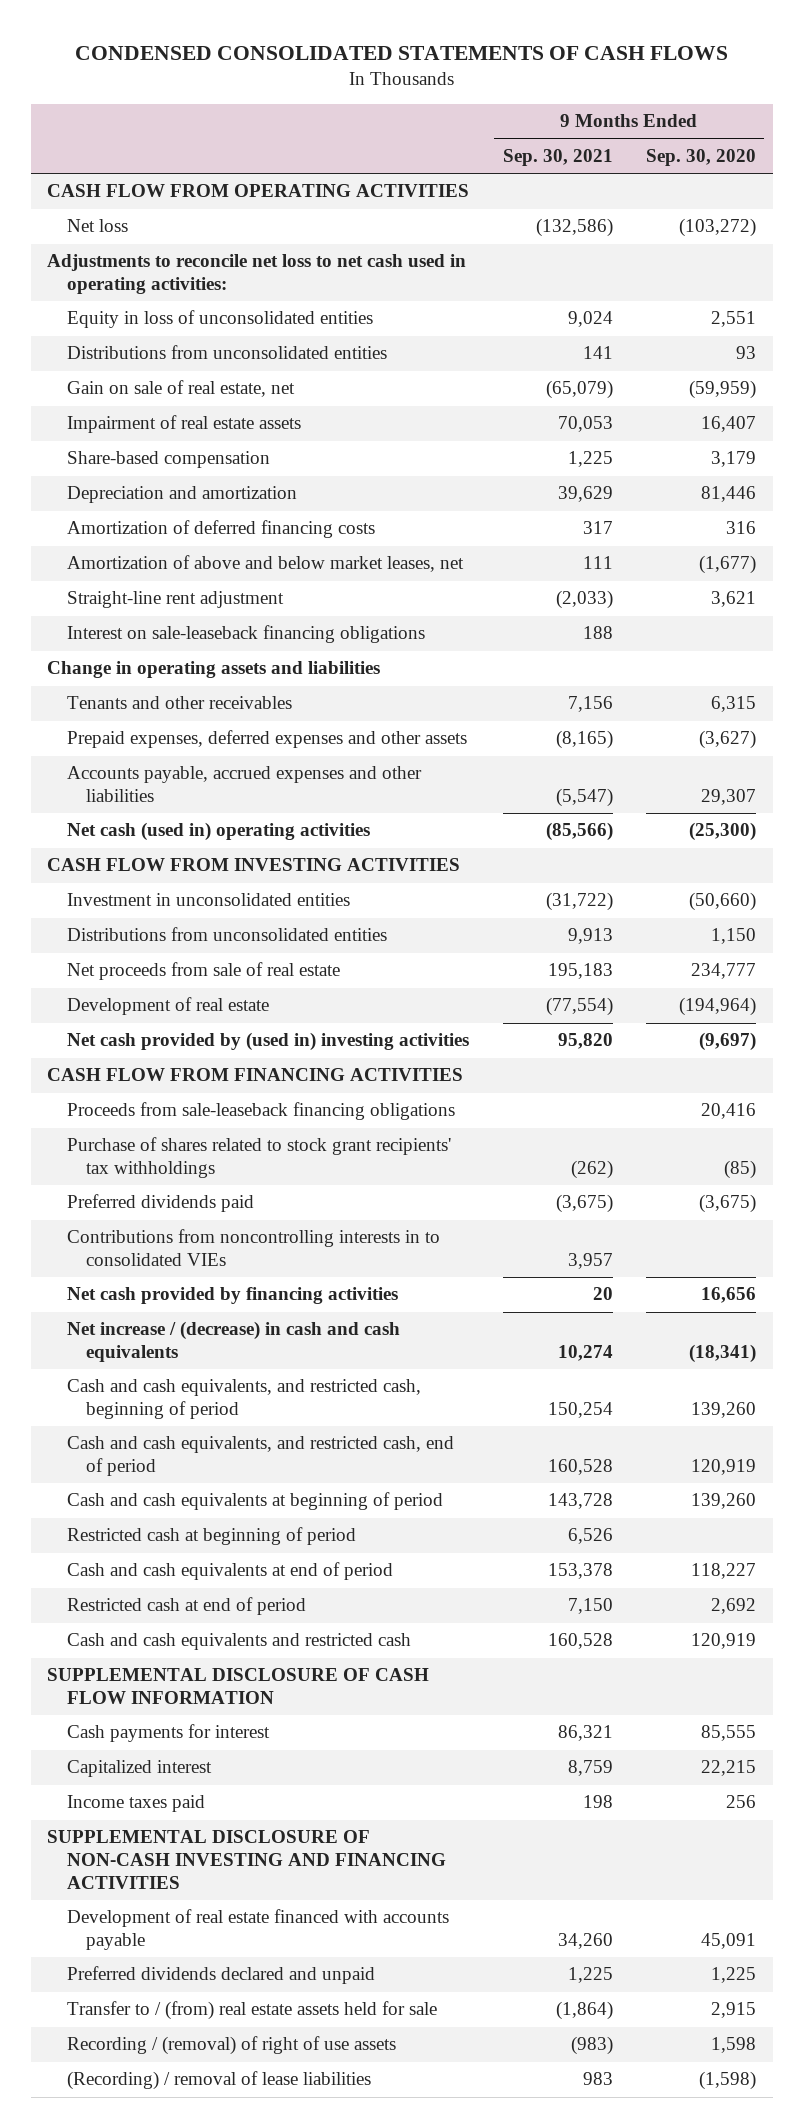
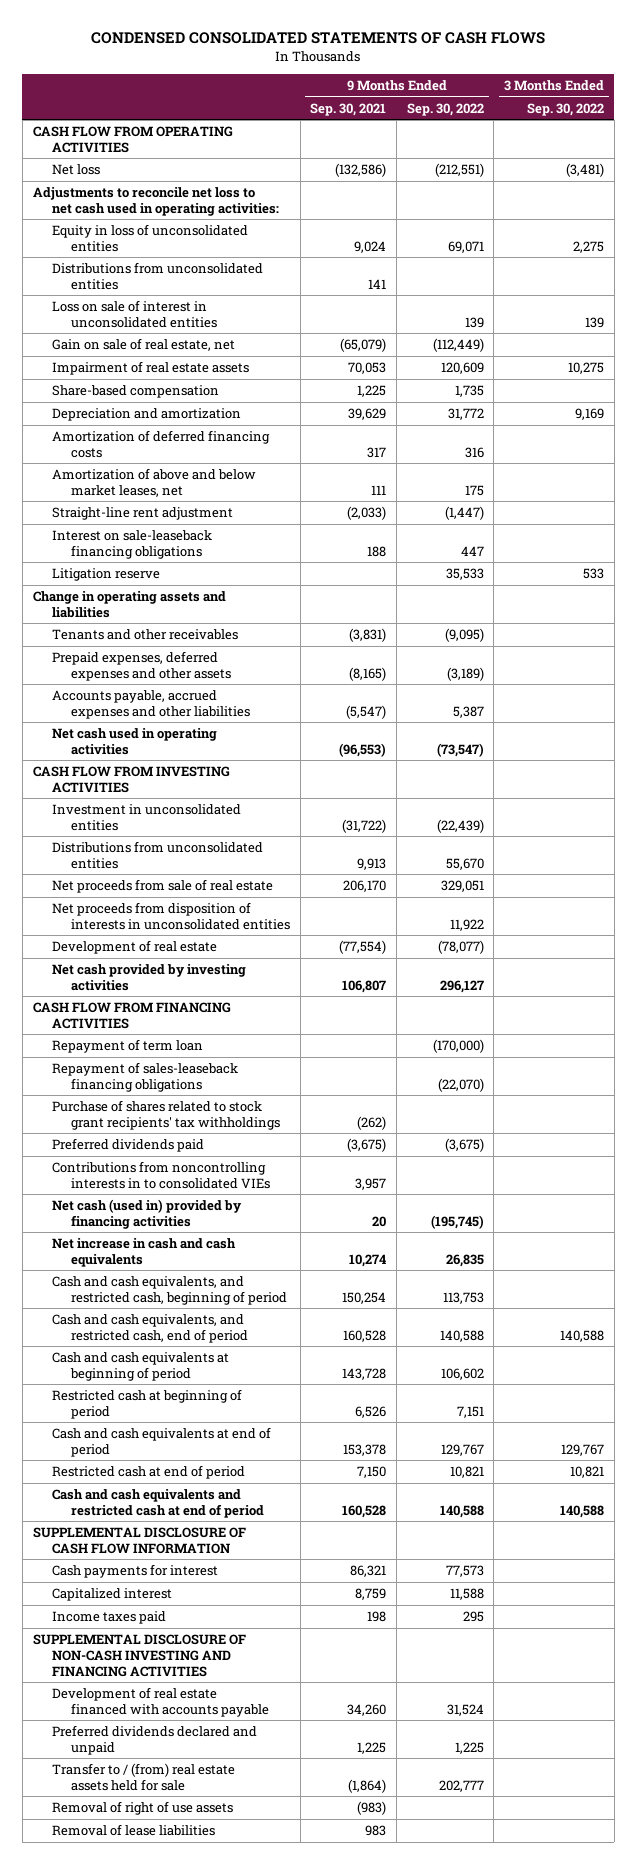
- | 9 Months Ended Sep. 30, 2021 | 9 Months Ended Sep. 30, 2020
+ | 9 Months Ended Sep. 30, 2021 | 9 Months Ended Sep. 30, 2022 | 3 Months Ended Sep. 30, 2022
+ Loss on sale of interest in unconsolidated entities | | 139 | 139
+ Litigation reserve | | 35,533 | 533
- Tenants and other receivables | 7,156 | 6,315
+ Tenants and other receivables | (3,831) | (9,095) |
- Net cash (used in) operating activities | (85,566) | (25,300)
+ Net cash used in operating activities | (96,553) | (73,547) |
- Net proceeds from sale of real estate | 195,183 | 234,777
+ Net proceeds from sale of real estate | 206,170 | 329,051 |
+ Net proceeds from disposition of interests in unconsolidated entities | | 11,922 |
- Net cash provided by (used in) investing activities | 95,820 | (9,697)
+ Net cash provided by investing activities | 106,807 | 296,127 |
- Proceeds from sale-leaseback financing obligations | | 20,416
+ Repayment of term loan | | (170,000) |
+ Repayment of sales-leaseback financing obligations | | (22,070) |
- Net cash provided by financing activities | 20 | 16,656
- Net increase / (decrease) in cash and cash equivalents | 10,274 | (18,341)
+ Net cash (used in) provided by financing activities | 20 | (195,745) |
+ Net increase in cash and cash equivalents | 10,274 | 26,835 |
- Cash and cash equivalents and restricted cash | 160,528 | 120,919
+ Cash and cash equivalents and restricted cash at end of period | 160,528 | 140,588 | 140,588
- Recording / (removal) of right of use assets | (983) | 1,598
- (Recording) / removal of lease liabilities | 983 | (1,598)
+ Removal of right of use assets | (983) | |
+ Removal of lease liabilities | 983 | |

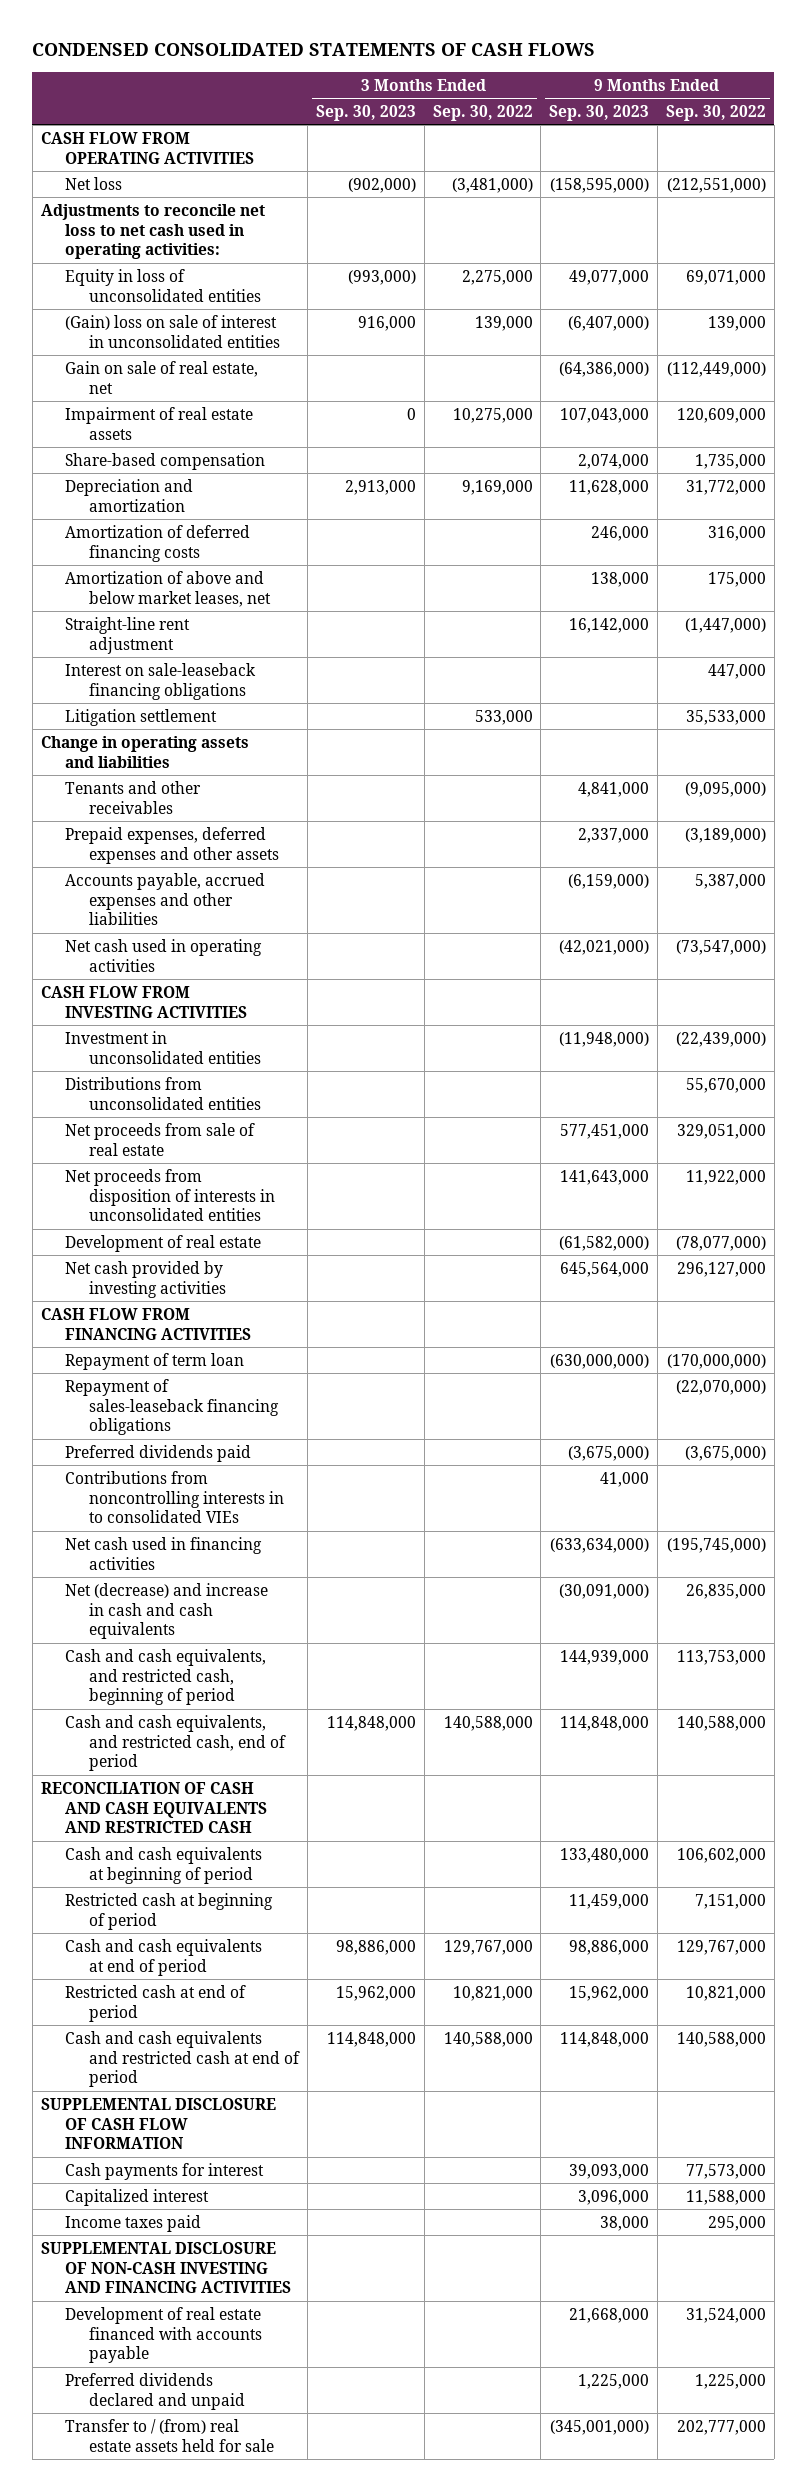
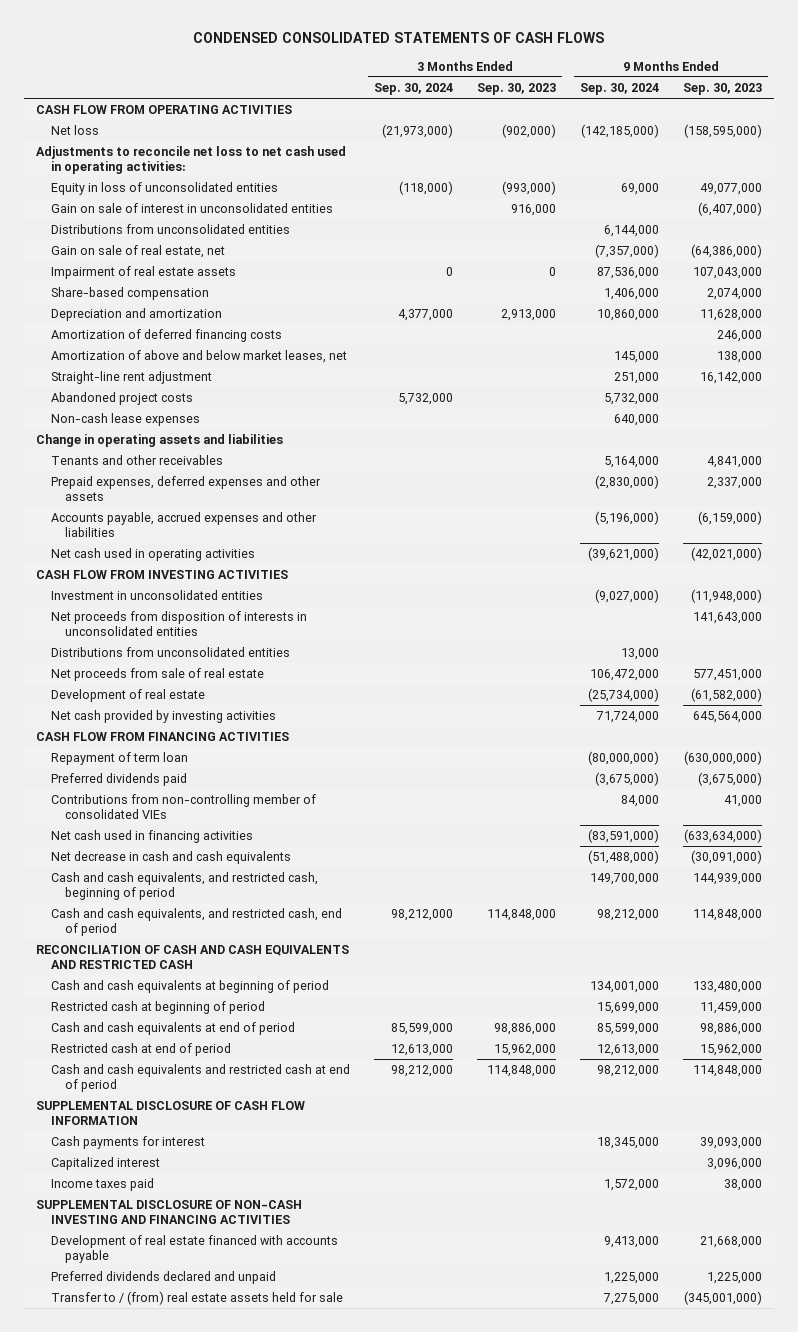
- | 3 Months Ended Sep. 30, 2023 | 3 Months Ended Sep. 30, 2022 | 9 Months Ended Sep. 30, 2023 | 9 Months Ended Sep. 30, 2022
+ | 3 Months Ended Sep. 30, 2024 | 3 Months Ended Sep. 30, 2023 | 9 Months Ended Sep. 30, 2024 | 9 Months Ended Sep. 30, 2023
- (Gain) loss on sale of interest in unconsolidated entities | 916,000 | 139,000 | (6,407,000) | 139,000
+ Gain on sale of interest in unconsolidated entities | | 916,000 | | (6,407,000)
+ Distributions from unconsolidated entities | | | 6,144,000 |
- Interest on sale-leaseback financing obligations | | | | 447,000
- Litigation settlement | | 533,000 | | 35,533,000
+ Abandoned project costs | 5,732,000 | | 5,732,000 |
+ Non-cash lease expenses | | | 640,000 |
moved up: Net proceeds from disposition of interests in unconsolidated entities | | | | 141,643,000
- Repayment of sales-leaseback financing obligations | | | | (22,070,000)
- Contributions from noncontrolling interests in to consolidated VIEs | | | 41,000 |
+ Contributions from non-controlling member of consolidated VIEs | | | 84,000 | 41,000
- Net (decrease) and increase in cash and cash equivalents | | | (30,091,000) | 26,835,000
+ Net decrease in cash and cash equivalents | | | (51,488,000) | (30,091,000)

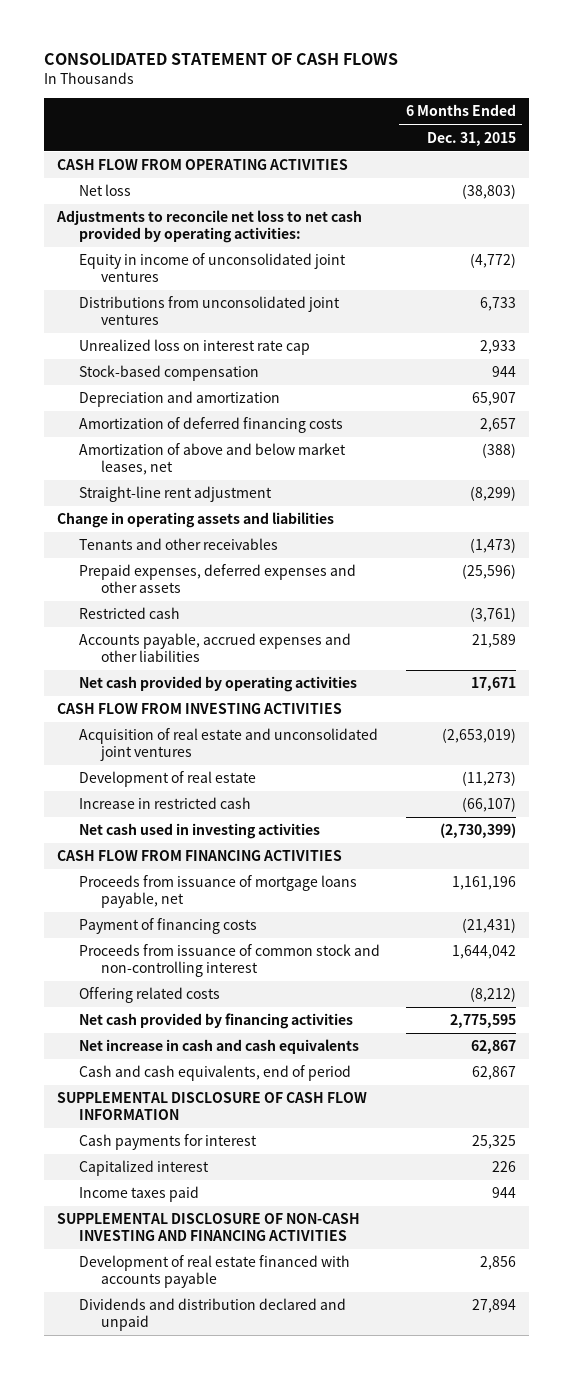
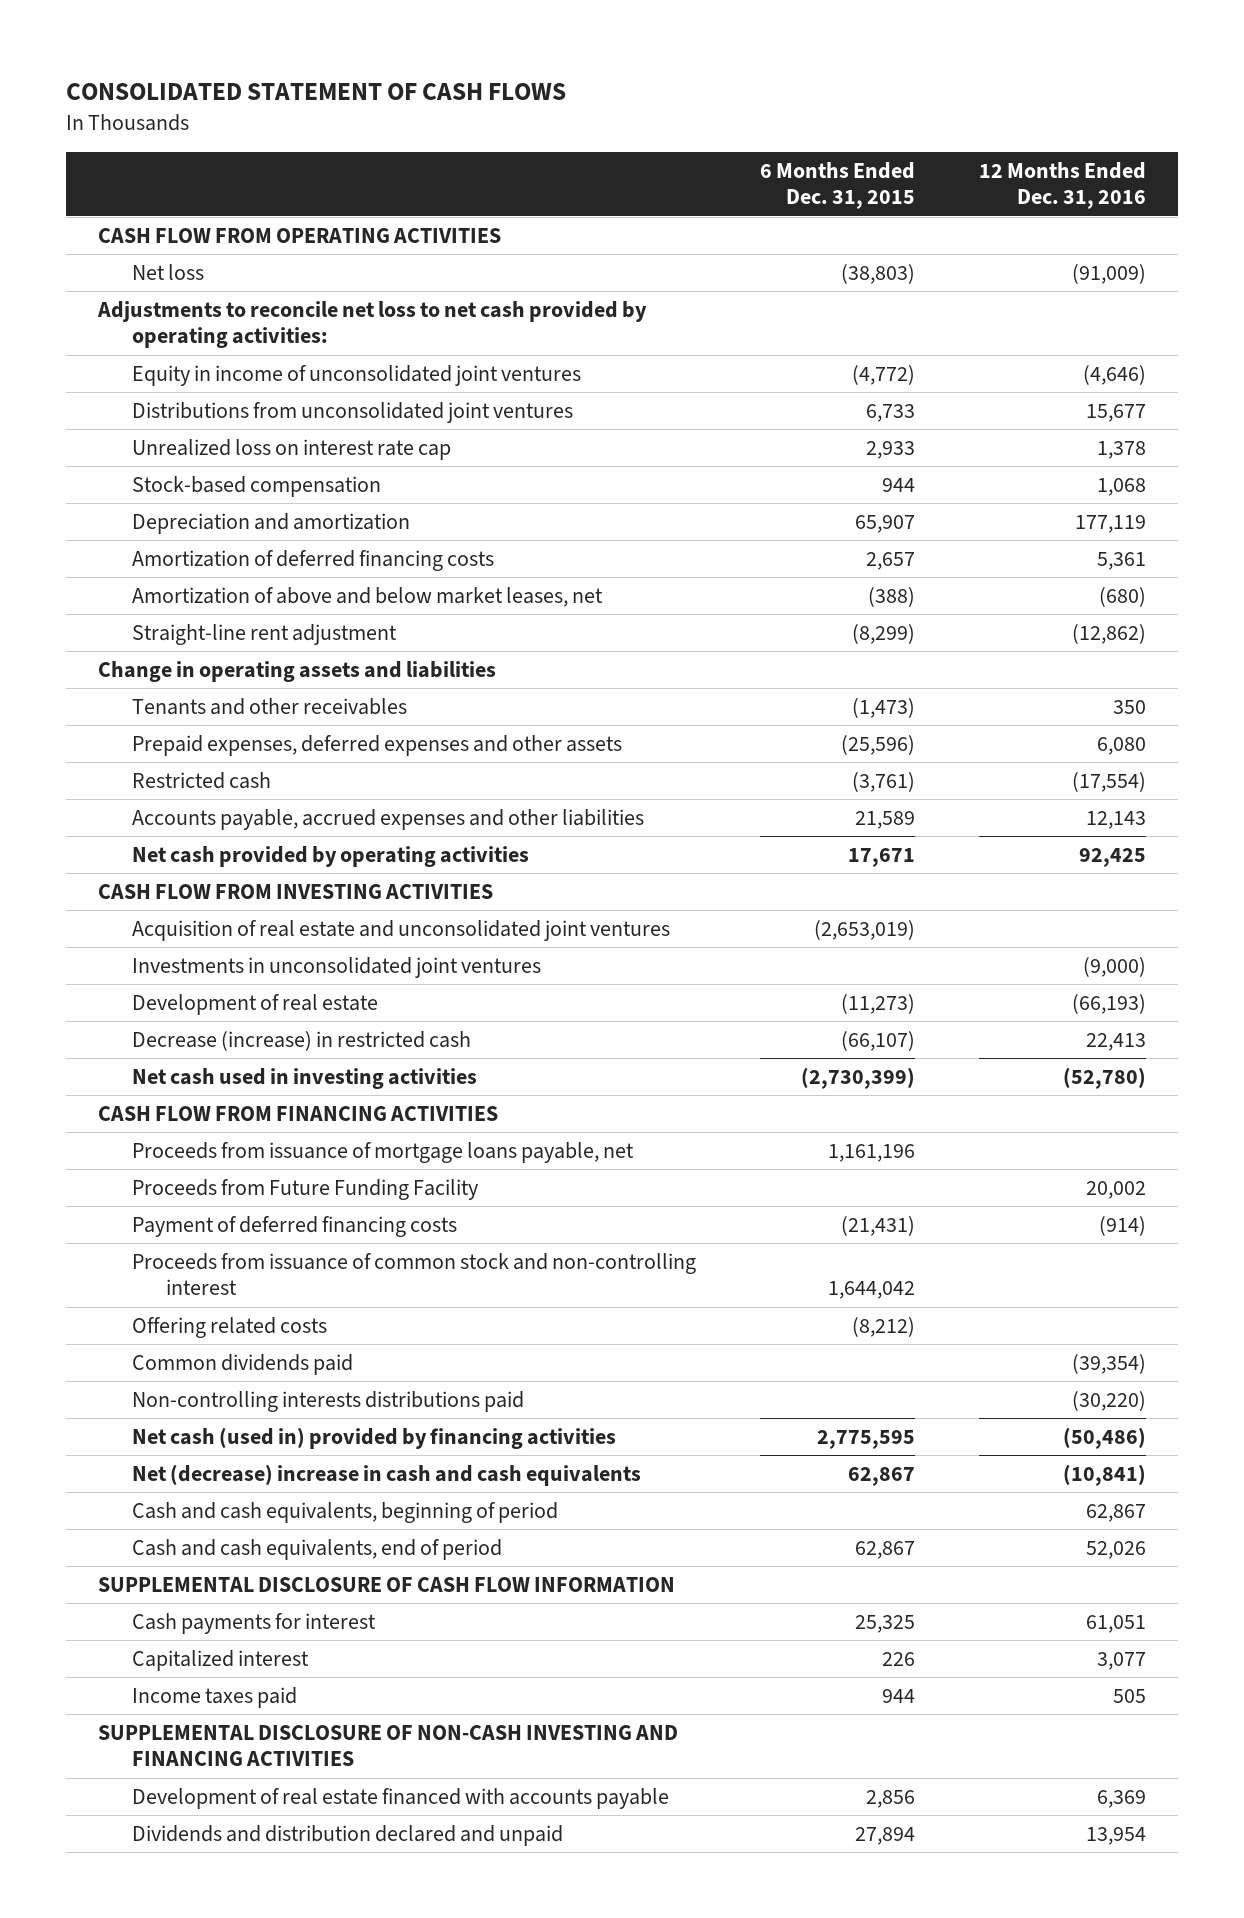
- | 6 Months Ended Dec. 31, 2015
+ | 6 Months Ended Dec. 31, 2015 | 12 Months Ended Dec. 31, 2016
+ Investments in unconsolidated joint ventures | | (9,000)
- Increase in restricted cash | (66,107)
+ Decrease (increase) in restricted cash | (66,107) | 22,413
- Payment of financing costs | (21,431)
+ Proceeds from Future Funding Facility | | 20,002
+ Payment of deferred financing costs | (21,431) | (914)
- Net cash provided by financing activities | 2,775,595
- Net increase in cash and cash equivalents | 62,867
+ Common dividends paid | | (39,354)
+ Non-controlling interests distributions paid | | (30,220)
+ Net cash (used in) provided by financing activities | 2,775,595 | (50,486)
+ Net (decrease) increase in cash and cash equivalents | 62,867 | (10,841)
+ Cash and cash equivalents, beginning of period | | 62,867

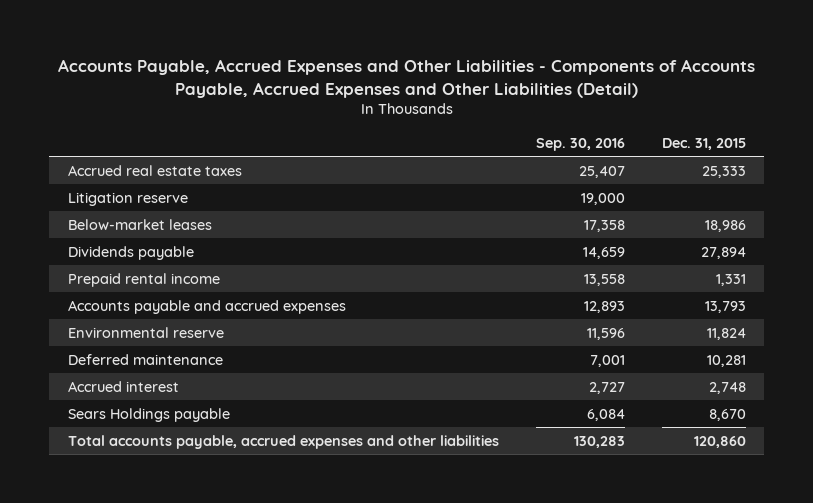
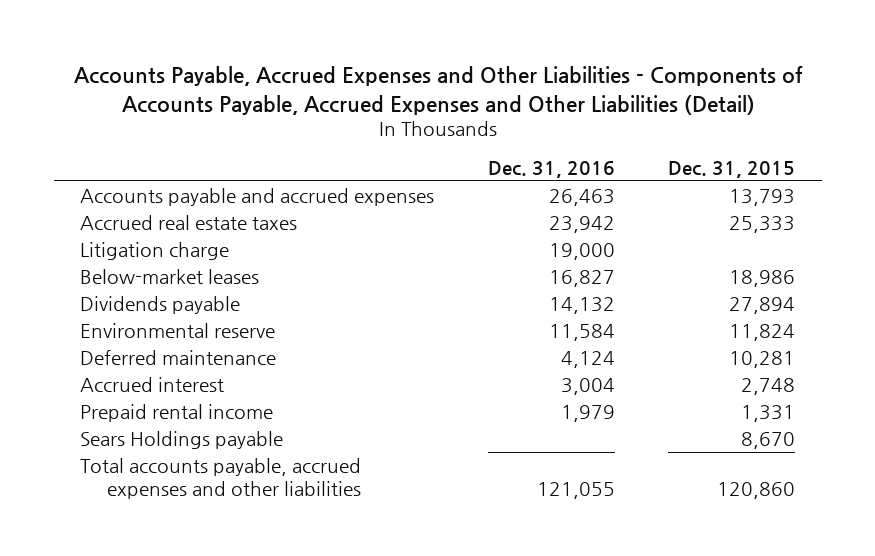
- | Sep. 30, 2016 | Dec. 31, 2015
+ | Dec. 31, 2016 | Dec. 31, 2015
moved up: Accounts payable and accrued expenses | 26,463 | 13,793
- Litigation reserve | 19,000 |
+ Litigation charge | 19,000 |
moved down: Prepaid rental income | 1,979 | 1,331

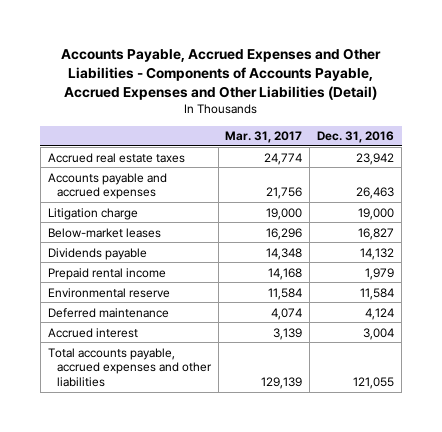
- | Dec. 31, 2016 | Dec. 31, 2015
+ | Mar. 31, 2017 | Dec. 31, 2016
moved down: Accounts payable and accrued expenses | 21,756 | 26,463
moved up: Prepaid rental income | 14,168 | 1,979
- Sears Holdings payable | | 8,670

